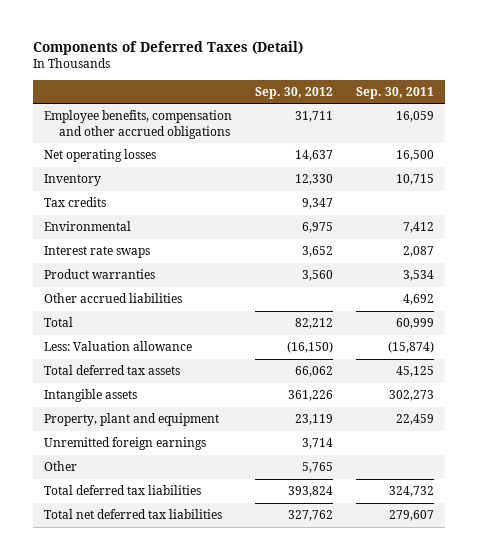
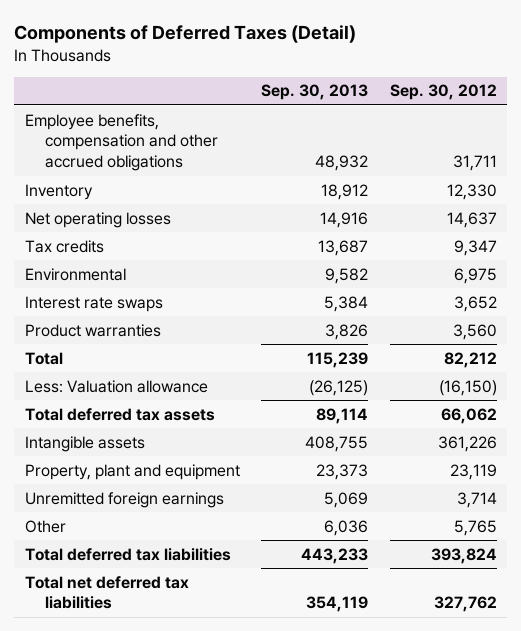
- | Sep. 30, 2012 | Sep. 30, 2011
+ | Sep. 30, 2013 | Sep. 30, 2012
moved down: Net operating losses | 14,916 | 14,637
- Other accrued liabilities | | 4,692

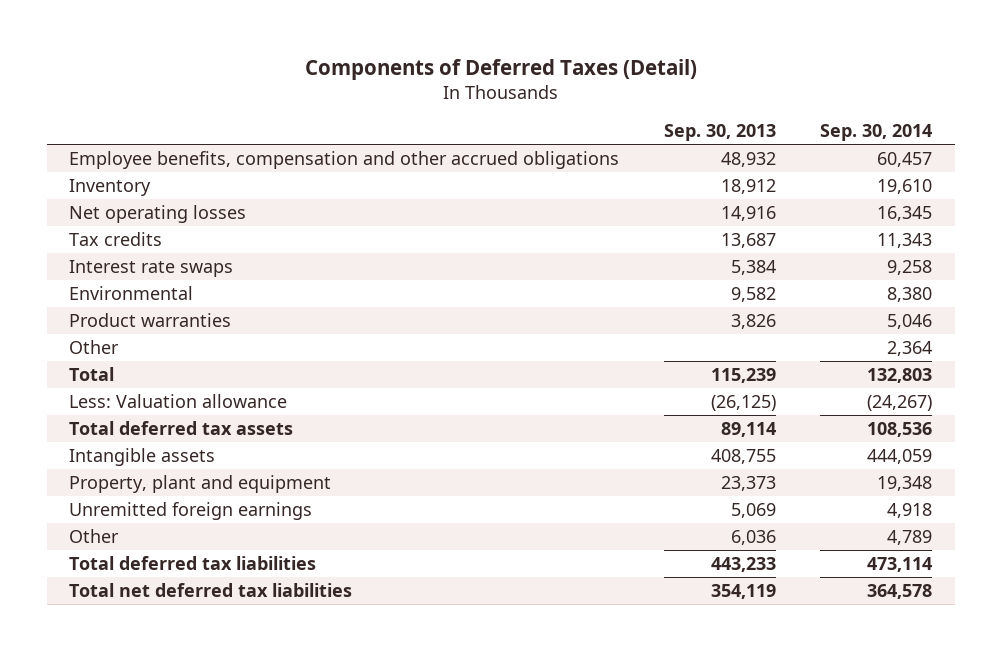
- | Sep. 30, 2013 | Sep. 30, 2012
+ | Sep. 30, 2013 | Sep. 30, 2014
moved down: Environmental | 9,582 | 8,380
+ Other | | 2,364

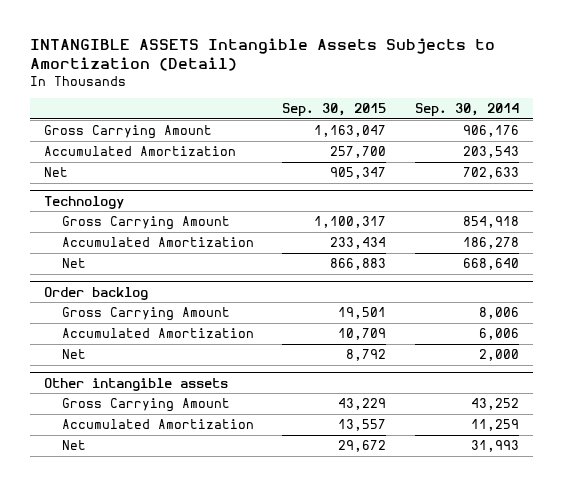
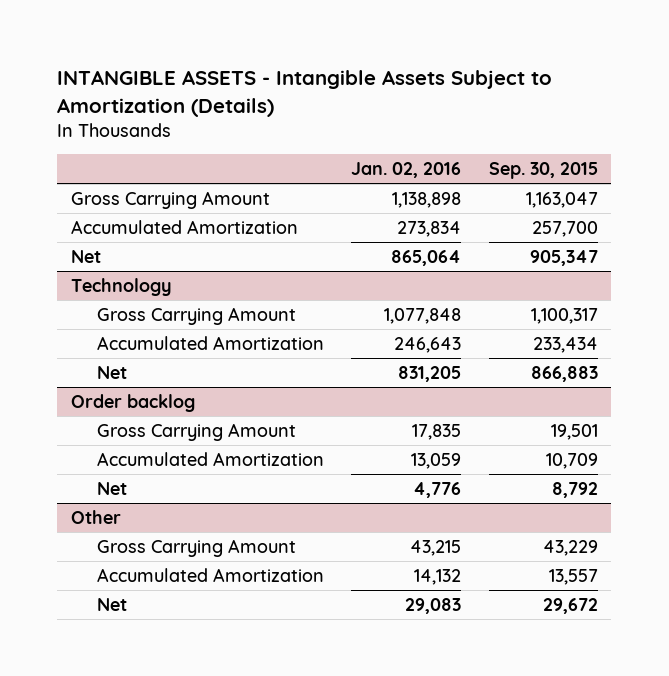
- INTANGIBLE ASSETS Intangible Assets Subjects to Amortization (Detail)
+ INTANGIBLE ASSETS - Intangible Assets Subject to Amortization (Details)
- | Sep. 30, 2015 | Sep. 30, 2014
+ | Jan. 02, 2016 | Sep. 30, 2015
- Other intangible assets
+ Other

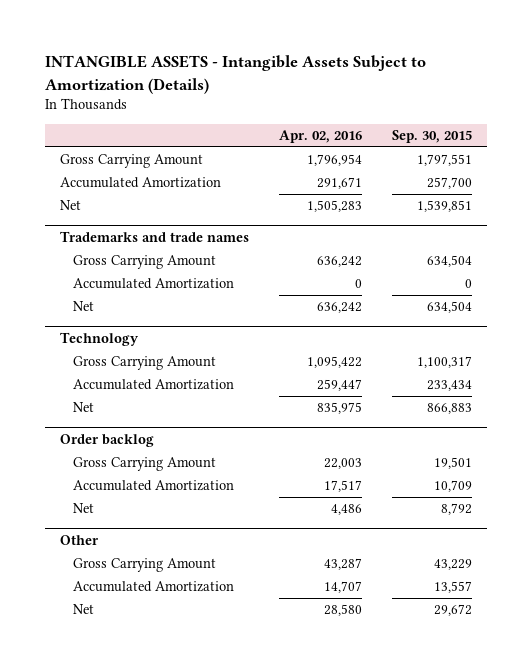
- | Jan. 02, 2016 | Sep. 30, 2015
+ | Apr. 02, 2016 | Sep. 30, 2015
- Gross Carrying Amount | 1,138,898 | 1,163,047
+ Gross Carrying Amount | 1,796,954 | 1,797,551
- Net | 865,064 | 905,347
+ Net | 1,505,283 | 1,539,851
+ Trademarks and trade names
+ Gross Carrying Amount | 636,242 | 634,504
+ Accumulated Amortization | 0 | 0
+ Net | 636,242 | 634,504

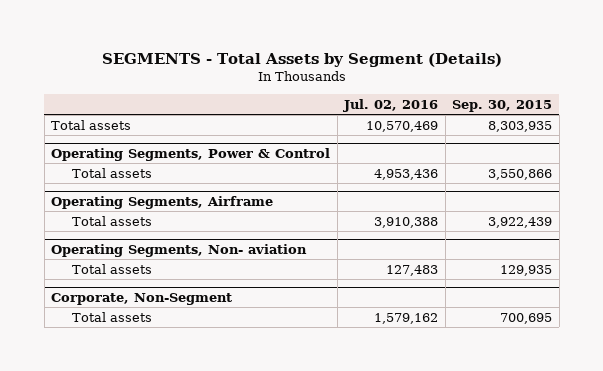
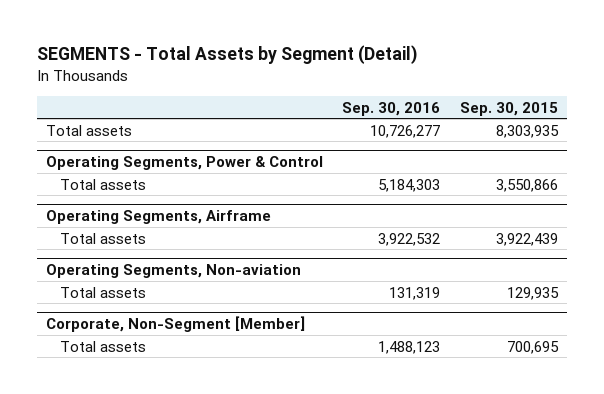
- SEGMENTS - Total Assets by Segment (Details)
+ SEGMENTS - Total Assets by Segment (Detail)
- | Jul. 02, 2016 | Sep. 30, 2015
+ | Sep. 30, 2016 | Sep. 30, 2015
- Operating Segments, Non- aviation
+ Operating Segments, Non-aviation
- Corporate, Non-Segment
+ Corporate, Non-Segment [Member]

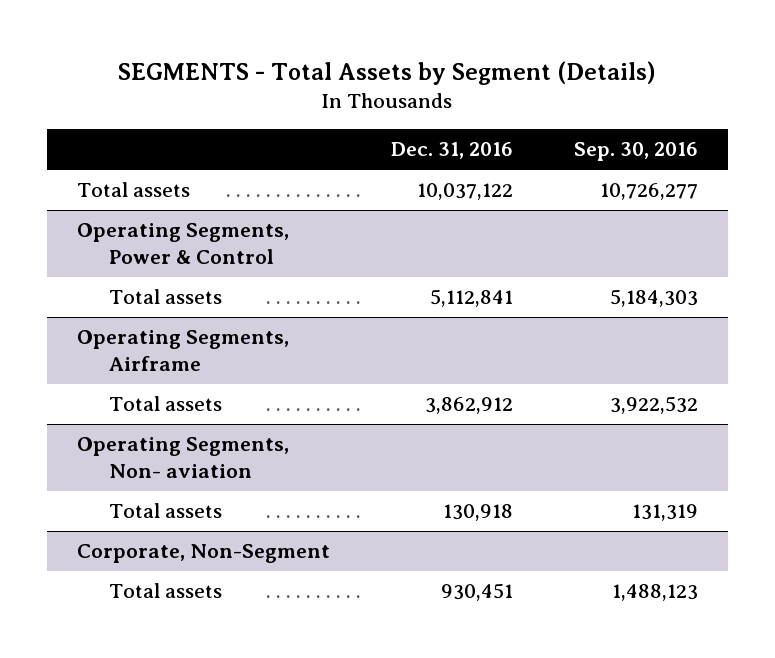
- SEGMENTS - Total Assets by Segment (Detail)
+ SEGMENTS - Total Assets by Segment (Details)
- | Sep. 30, 2016 | Sep. 30, 2015
+ | Dec. 31, 2016 | Sep. 30, 2016
- Operating Segments, Non-aviation
+ Operating Segments, Non- aviation
- Corporate, Non-Segment [Member]
+ Corporate, Non-Segment

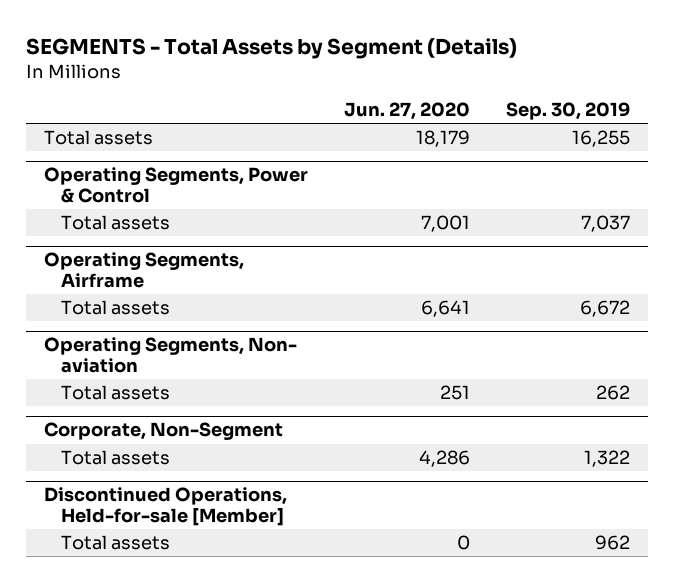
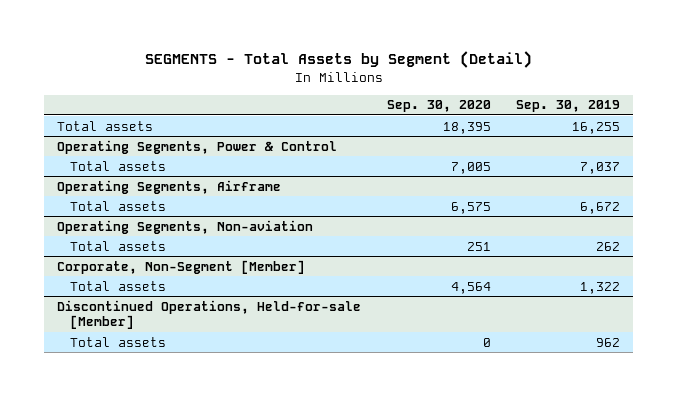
- SEGMENTS - Total Assets by Segment (Details)
+ SEGMENTS - Total Assets by Segment (Detail)
- | Jun. 27, 2020 | Sep. 30, 2019
+ | Sep. 30, 2020 | Sep. 30, 2019
- Operating Segments, Non- aviation
+ Operating Segments, Non-aviation
- Corporate, Non-Segment
+ Corporate, Non-Segment [Member]

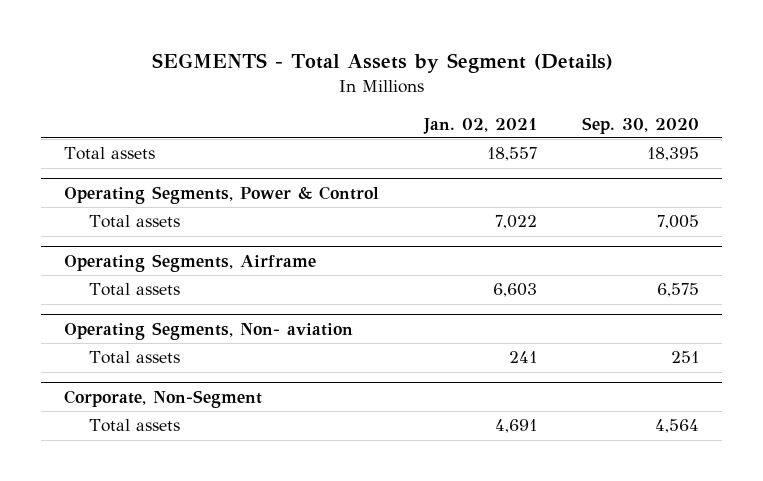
- SEGMENTS - Total Assets by Segment (Detail)
+ SEGMENTS - Total Assets by Segment (Details)
- | Sep. 30, 2020 | Sep. 30, 2019
+ | Jan. 02, 2021 | Sep. 30, 2020
- Operating Segments, Non-aviation
+ Operating Segments, Non- aviation
- Corporate, Non-Segment [Member]
+ Corporate, Non-Segment
- Discontinued Operations, Held-for-sale [Member]
- Total assets | 0 | 962

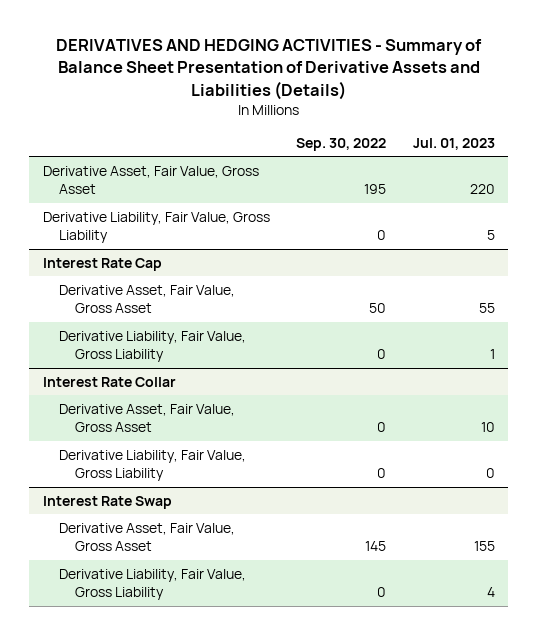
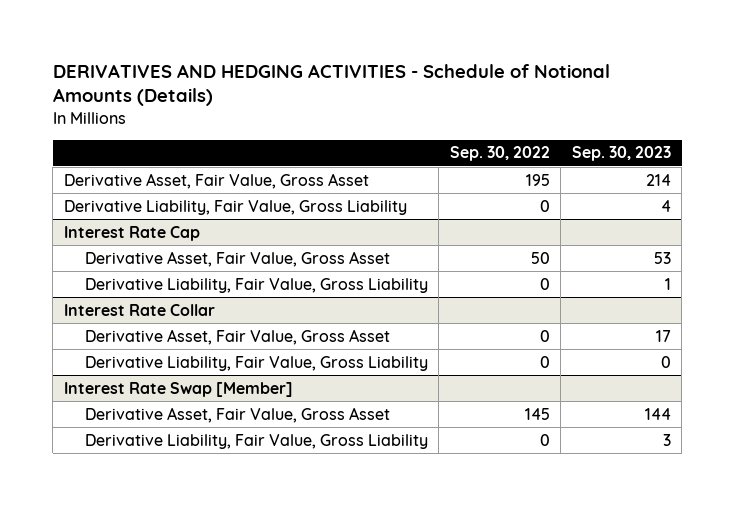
- DERIVATIVES AND HEDGING ACTIVITIES - Summary of Balance Sheet Presentation of Derivative Assets and Liabilities (Details)
+ DERIVATIVES AND HEDGING ACTIVITIES - Schedule of Notional Amounts (Details)
- | Sep. 30, 2022 | Jul. 01, 2023
+ | Sep. 30, 2022 | Sep. 30, 2023
- Interest Rate Swap
+ Interest Rate Swap [Member]

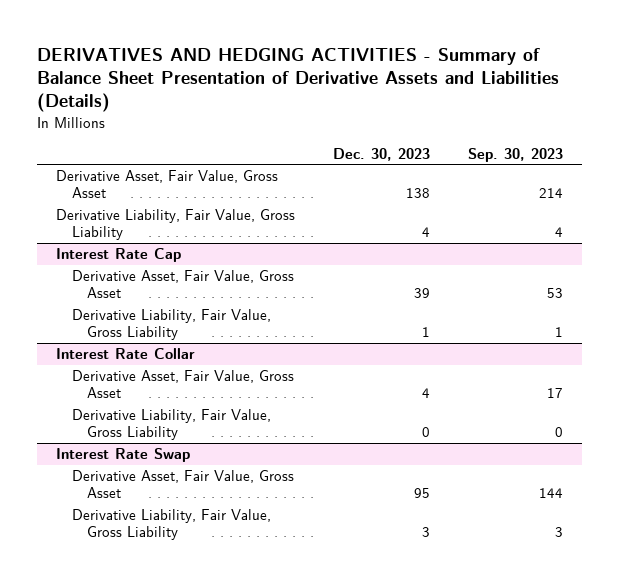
- DERIVATIVES AND HEDGING ACTIVITIES - Schedule of Notional Amounts (Details)
+ DERIVATIVES AND HEDGING ACTIVITIES - Summary of Balance Sheet Presentation of Derivative Assets and Liabilities (Details)
- | Sep. 30, 2022 | Sep. 30, 2023
+ | Dec. 30, 2023 | Sep. 30, 2023
- Interest Rate Swap [Member]
+ Interest Rate Swap

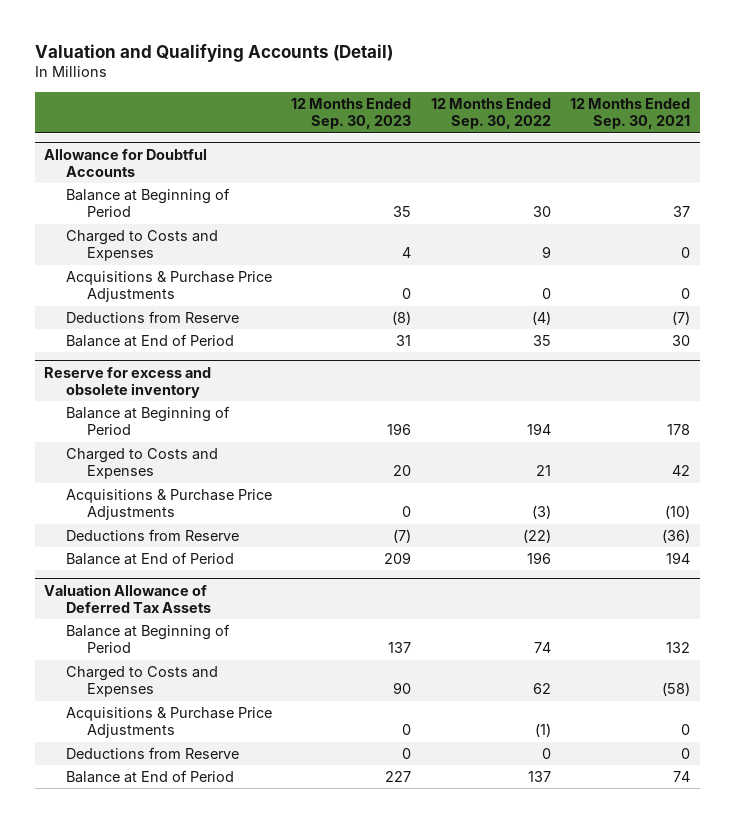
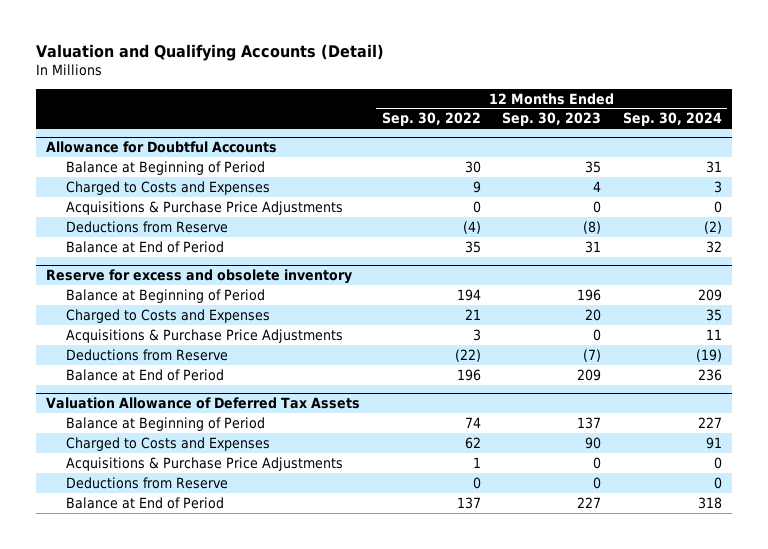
- | 12 Months Ended Sep. 30, 2023 | 12 Months Ended Sep. 30, 2022 | 12 Months Ended Sep. 30, 2021
+ | 12 Months Ended Sep. 30, 2022 | 12 Months Ended Sep. 30, 2023 | 12 Months Ended Sep. 30, 2024
@ Reserve for excess and obsolete inventory
- Acquisitions & Purchase Price Adjustments | 0 | (3) | (10)
+ Acquisitions & Purchase Price Adjustments | 3 | 0 | 11
@ Valuation Allowance of Deferred Tax Assets
- Acquisitions & Purchase Price Adjustments | 0 | (1) | 0
+ Acquisitions & Purchase Price Adjustments | 1 | 0 | 0

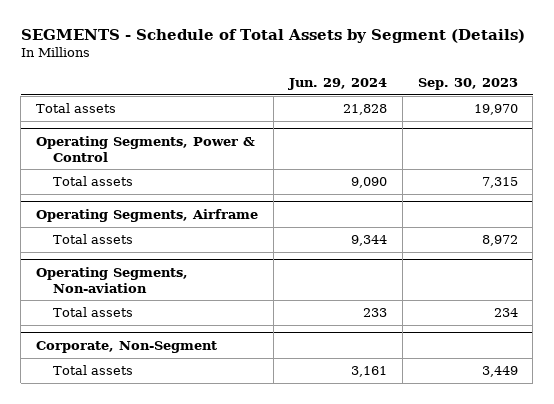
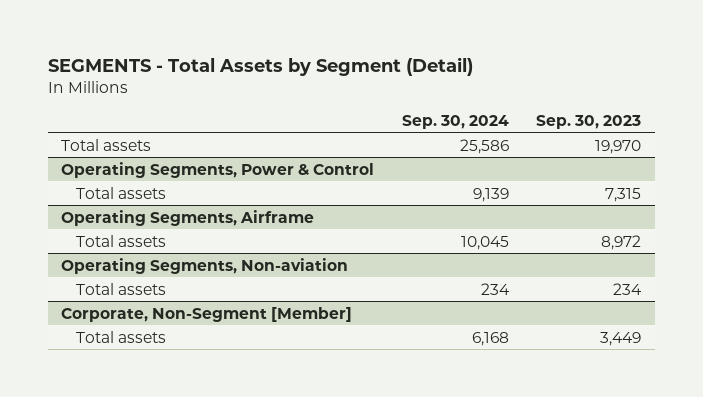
- SEGMENTS - Schedule of Total Assets by Segment (Details)
+ SEGMENTS - Total Assets by Segment (Detail)
- | Jun. 29, 2024 | Sep. 30, 2023
+ | Sep. 30, 2024 | Sep. 30, 2023
- Corporate, Non-Segment
+ Corporate, Non-Segment [Member]

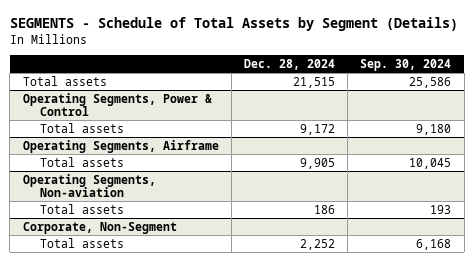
- SEGMENTS - Total Assets by Segment (Detail)
+ SEGMENTS - Schedule of Total Assets by Segment (Details)
- | Sep. 30, 2024 | Sep. 30, 2023
+ | Dec. 28, 2024 | Sep. 30, 2024
@ Operating Segments, Power & Control
- Total assets | 9,139 | 7,315
+ Total assets | 9,172 | 9,180
@ Operating Segments, Non-aviation
- Total assets | 234 | 234
- Corporate, Non-Segment [Member]
@ Operating Segments, Non-aviation
+ Total assets | 186 | 193
+ Corporate, Non-Segment

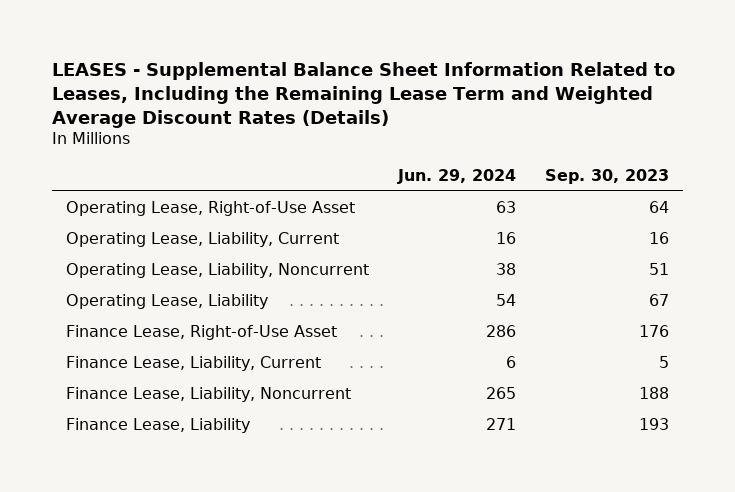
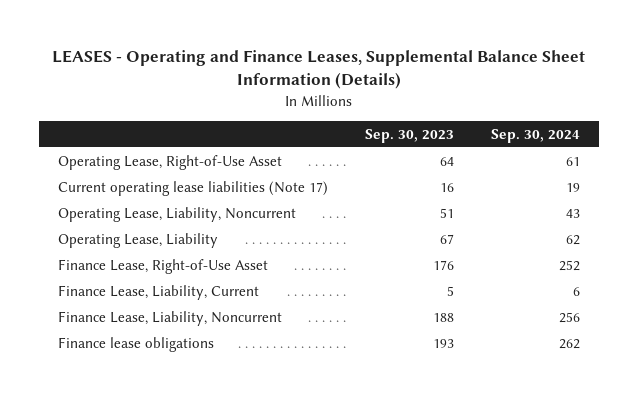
- LEASES - Supplemental Balance Sheet Information Related to Leases, Including the Remaining Lease Term and Weighted Average Discount Rates (Details)
+ LEASES - Operating and Finance Leases, Supplemental Balance Sheet Information (Details)
- | Jun. 29, 2024 | Sep. 30, 2023
+ | Sep. 30, 2023 | Sep. 30, 2024
- Operating Lease, Liability, Current | 16 | 16
+ Current operating lease liabilities (Note 17) | 16 | 19
- Finance Lease, Liability | 271 | 193
+ Finance lease obligations | 193 | 262

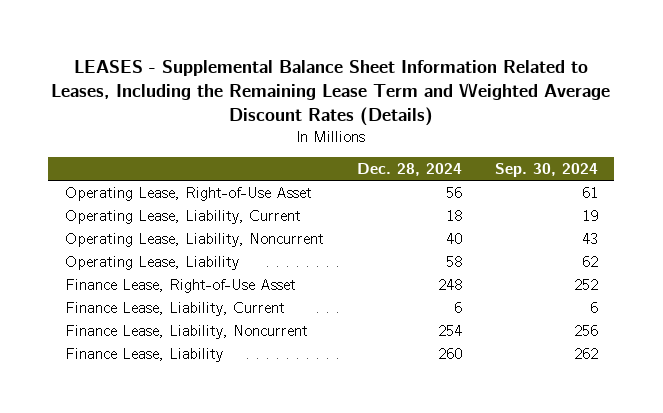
- LEASES - Operating and Finance Leases, Supplemental Balance Sheet Information (Details)
+ LEASES - Supplemental Balance Sheet Information Related to Leases, Including the Remaining Lease Term and Weighted Average Discount Rates (Details)
- | Sep. 30, 2023 | Sep. 30, 2024
+ | Dec. 28, 2024 | Sep. 30, 2024
- Current operating lease liabilities (Note 17) | 16 | 19
+ Operating Lease, Liability, Current | 18 | 19
- Finance lease obligations | 193 | 262
+ Finance Lease, Liability | 260 | 262

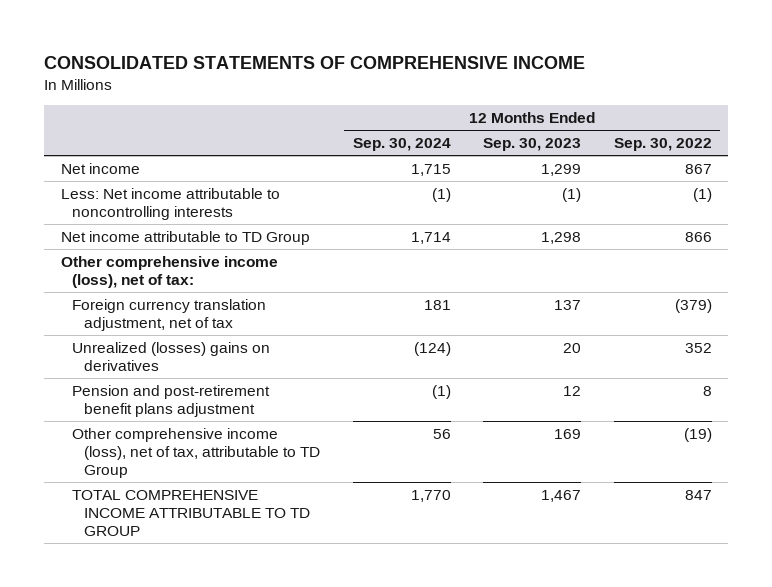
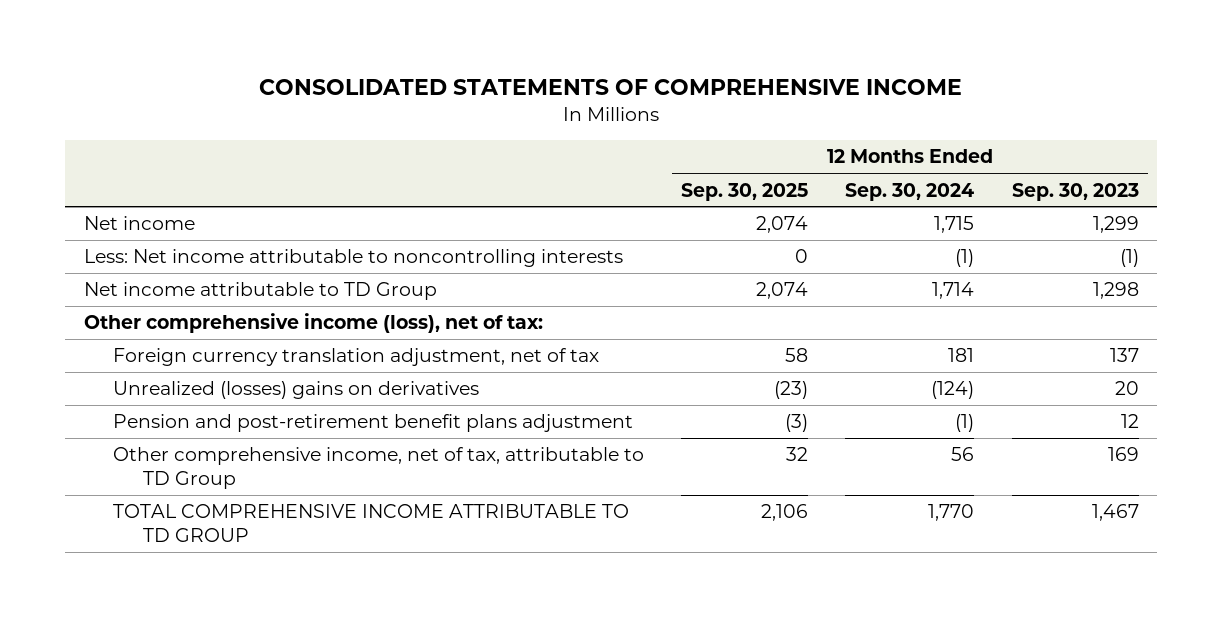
- | 12 Months Ended Sep. 30, 2024 | 12 Months Ended Sep. 30, 2023 | 12 Months Ended Sep. 30, 2022
+ | 12 Months Ended Sep. 30, 2025 | 12 Months Ended Sep. 30, 2024 | 12 Months Ended Sep. 30, 2023
- Other comprehensive income (loss), net of tax, attributable to TD Group | 56 | 169 | (19)
+ Other comprehensive income, net of tax, attributable to TD Group | 32 | 56 | 169

